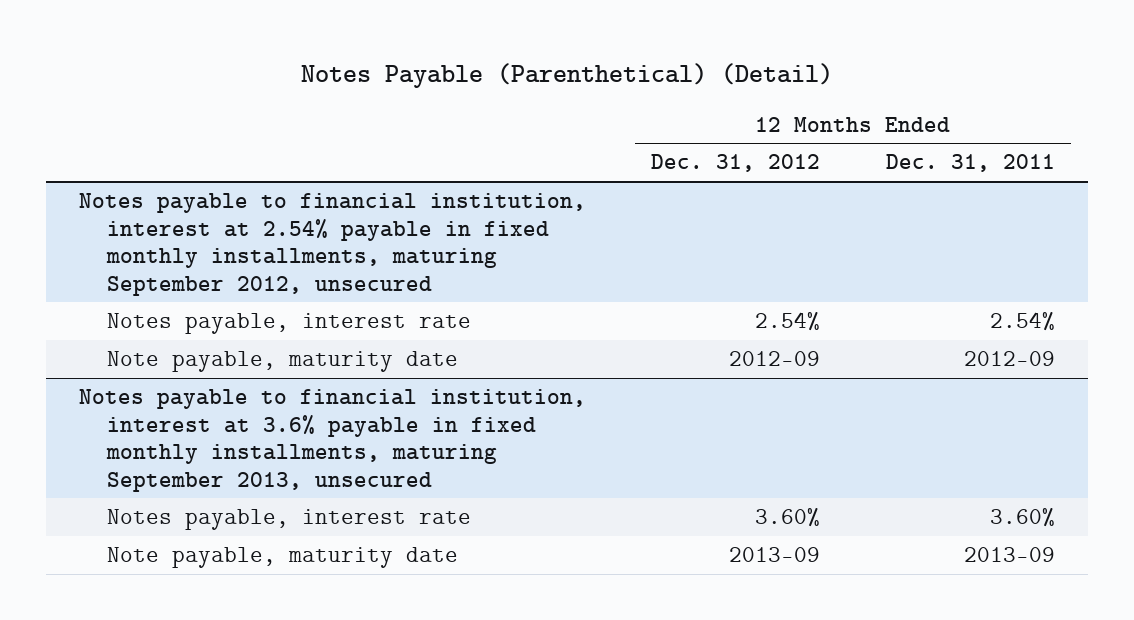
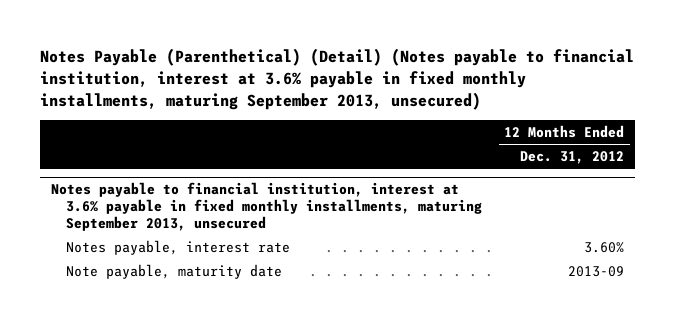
- Notes Payable (Parenthetical) (Detail)
+ Notes Payable (Parenthetical) (Detail) (Notes payable to financial institution, interest at 3.6% payable in fixed monthly installments, maturing September 2013, unsecured)
- | 12 Months Ended Dec. 31, 2012 | 12 Months Ended Dec. 31, 2011
+ | 12 Months Ended Dec. 31, 2012
- Notes payable to financial institution, interest at 2.54% payable in fixed monthly installments, maturing September 2012, unsecured
- Notes payable, interest rate | 2.54% | 2.54%
- Note payable, maturity date | 2012-09 | 2012-09

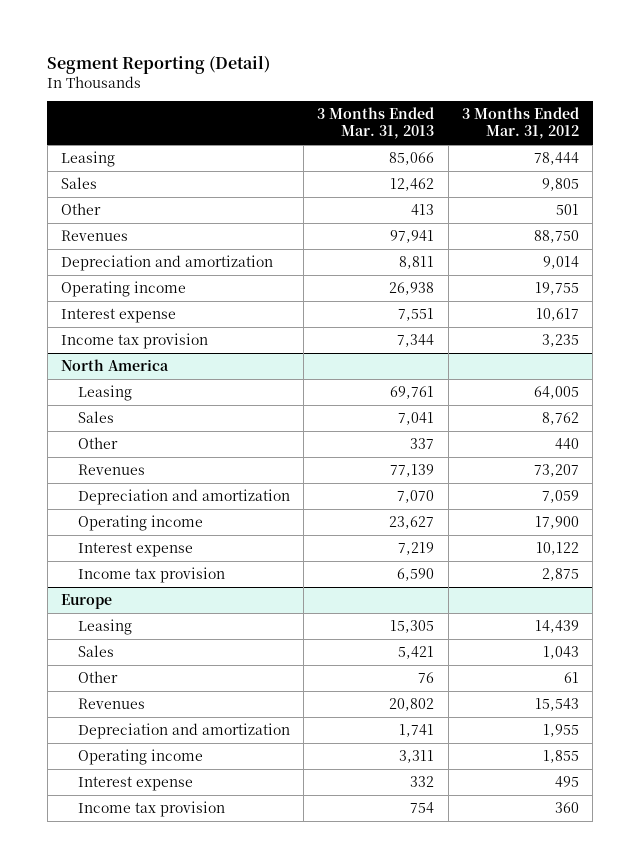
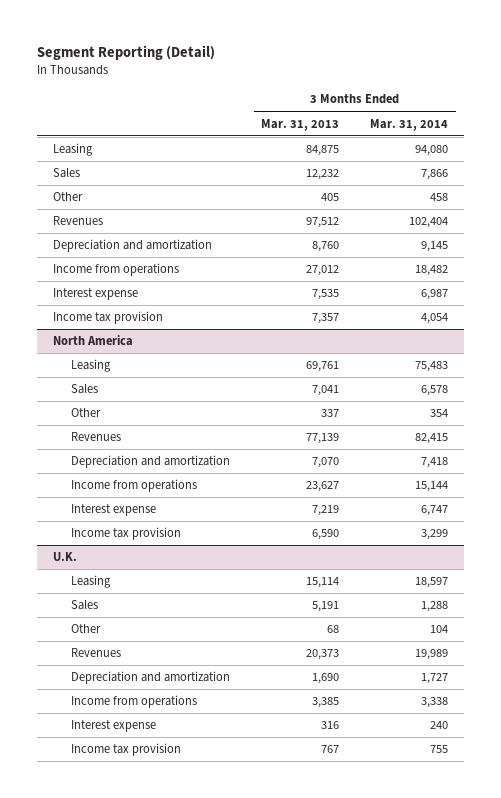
- | 3 Months Ended Mar. 31, 2013 | 3 Months Ended Mar. 31, 2012
+ | 3 Months Ended Mar. 31, 2013 | 3 Months Ended Mar. 31, 2014
- Leasing | 85,066 | 78,444
- Sales | 12,462 | 9,805
- Other | 413 | 501
- Revenues | 97,941 | 88,750
- Depreciation and amortization | 8,811 | 9,014
- Operating income | 26,938 | 19,755
- Interest expense | 7,551 | 10,617
- Income tax provision | 7,344 | 3,235
+ Leasing | 84,875 | 94,080
+ Sales | 12,232 | 7,866
+ Other | 405 | 458
+ Revenues | 97,512 | 102,404
+ Depreciation and amortization | 8,760 | 9,145
+ Income from operations | 27,012 | 18,482
+ Interest expense | 7,535 | 6,987
+ Income tax provision | 7,357 | 4,054
@ North America
- Operating income | 23,627 | 17,900
+ Income from operations | 23,627 | 15,144
- Europe
- Leasing | 15,305 | 14,439
- Sales | 5,421 | 1,043
- Other | 76 | 61
- Revenues | 20,802 | 15,543
- Depreciation and amortization | 1,741 | 1,955
- Operating income | 3,311 | 1,855
- Interest expense | 332 | 495
- Income tax provision | 754 | 360
+ U.K.
+ Leasing | 15,114 | 18,597
+ Sales | 5,191 | 1,288
+ Other | 68 | 104
+ Revenues | 20,373 | 19,989
+ Depreciation and amortization | 1,690 | 1,727
+ Income from operations | 3,385 | 3,338
+ Interest expense | 316 | 240
+ Income tax provision | 767 | 755

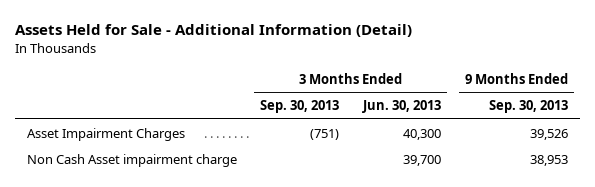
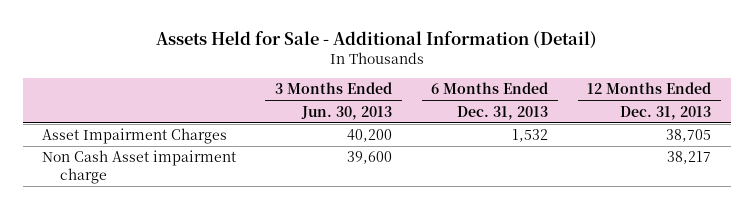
- | 3 Months Ended Sep. 30, 2013 | 3 Months Ended Jun. 30, 2013 | 9 Months Ended Sep. 30, 2013
+ | 3 Months Ended Jun. 30, 2013 | 6 Months Ended Dec. 31, 2013 | 12 Months Ended Dec. 31, 2013
- Asset Impairment Charges | (751) | 40,300 | 39,526
- Non Cash Asset impairment charge | | 39,700 | 38,953
+ Asset Impairment Charges | 40,200 | 1,532 | 38,705
+ Non Cash Asset impairment charge | 39,600 | | 38,217

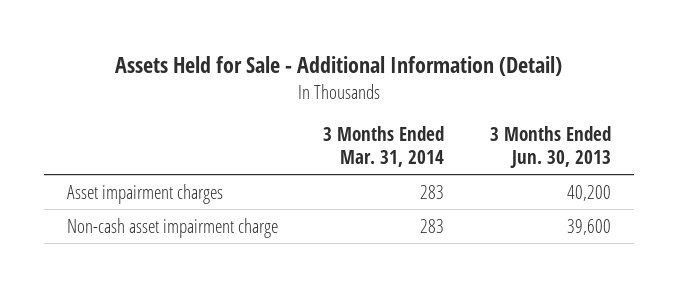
- | 3 Months Ended Jun. 30, 2013 | 6 Months Ended Dec. 31, 2013 | 12 Months Ended Dec. 31, 2013
+ | 3 Months Ended Mar. 31, 2014 | 3 Months Ended Jun. 30, 2013
- Asset Impairment Charges | 40,200 | 1,532 | 38,705
- Non Cash Asset impairment charge | 39,600 | | 38,217
+ Asset impairment charges | 283 | 40,200
+ Non-cash asset impairment charge | 283 | 39,600

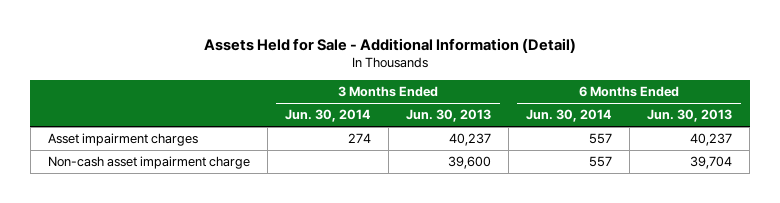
- | 3 Months Ended Mar. 31, 2014 | 3 Months Ended Jun. 30, 2013
+ | 3 Months Ended Jun. 30, 2014 | 3 Months Ended Jun. 30, 2013 | 6 Months Ended Jun. 30, 2014 | 6 Months Ended Jun. 30, 2013
- Asset impairment charges | 283 | 40,200
+ Asset impairment charges | 274 | 40,237 | 557 | 40,237

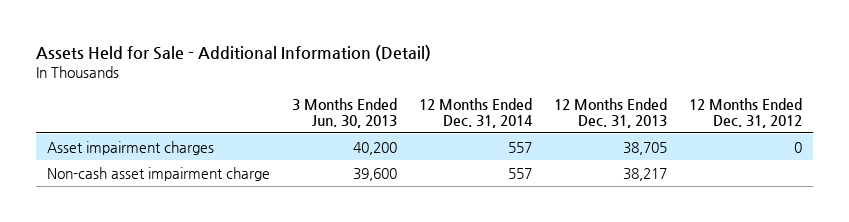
- | 3 Months Ended Jun. 30, 2014 | 3 Months Ended Jun. 30, 2013 | 6 Months Ended Jun. 30, 2014 | 6 Months Ended Jun. 30, 2013
+ | 3 Months Ended Jun. 30, 2013 | 12 Months Ended Dec. 31, 2014 | 12 Months Ended Dec. 31, 2013 | 12 Months Ended Dec. 31, 2012
- Asset impairment charges | 274 | 40,237 | 557 | 40,237
+ Asset impairment charges | 40,200 | 557 | 38,705 | 0

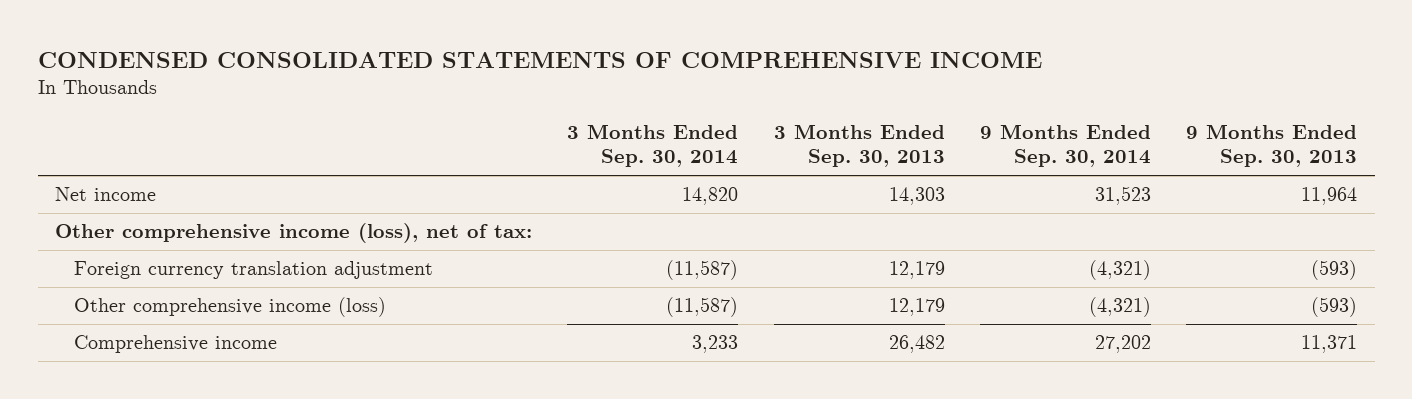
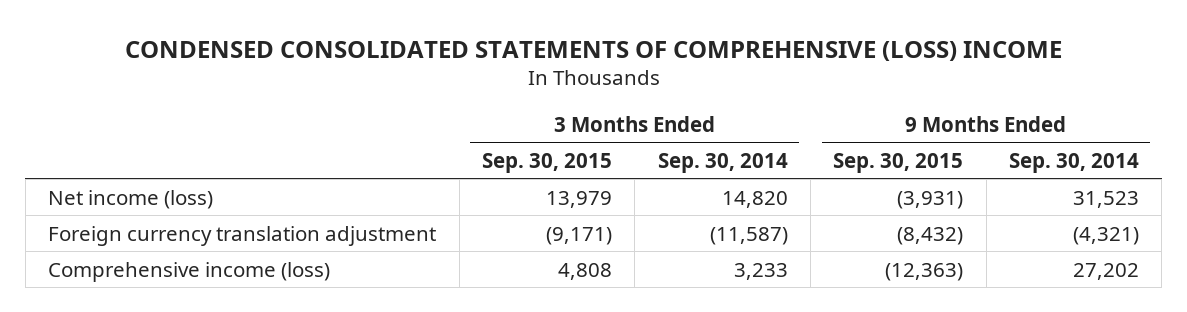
- CONDENSED CONSOLIDATED STATEMENTS OF COMPREHENSIVE INCOME
+ CONDENSED CONSOLIDATED STATEMENTS OF COMPREHENSIVE (LOSS) INCOME
- | 3 Months Ended Sep. 30, 2014 | 3 Months Ended Sep. 30, 2013 | 9 Months Ended Sep. 30, 2014 | 9 Months Ended Sep. 30, 2013
+ | 3 Months Ended Sep. 30, 2015 | 3 Months Ended Sep. 30, 2014 | 9 Months Ended Sep. 30, 2015 | 9 Months Ended Sep. 30, 2014
- Net income | 14,820 | 14,303 | 31,523 | 11,964
- Other comprehensive income (loss), net of tax:
+ Net income (loss) | 13,979 | 14,820 | (3,931) | 31,523
- Other comprehensive income (loss) | (11,587) | 12,179 | (4,321) | (593)
- Comprehensive income | 3,233 | 26,482 | 27,202 | 11,371
+ Comprehensive income (loss) | 4,808 | 3,233 | (12,363) | 27,202

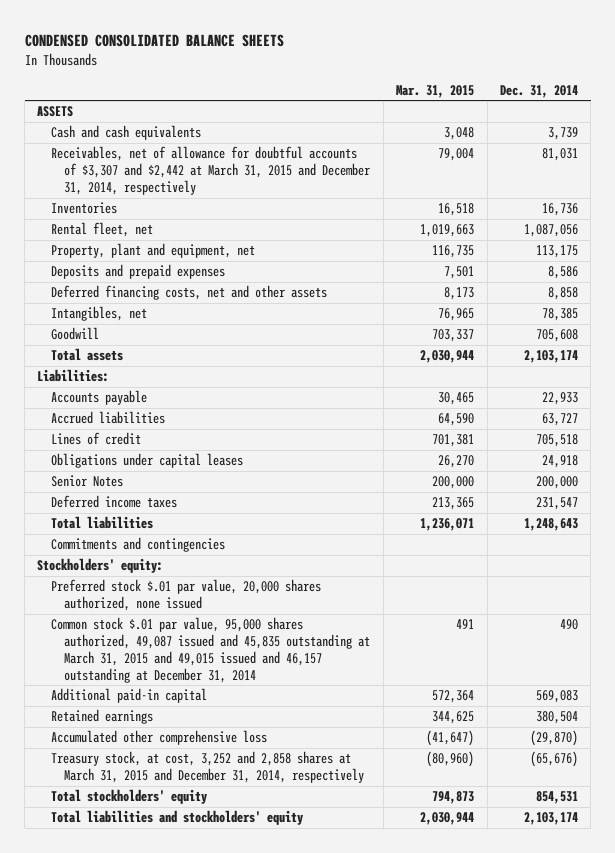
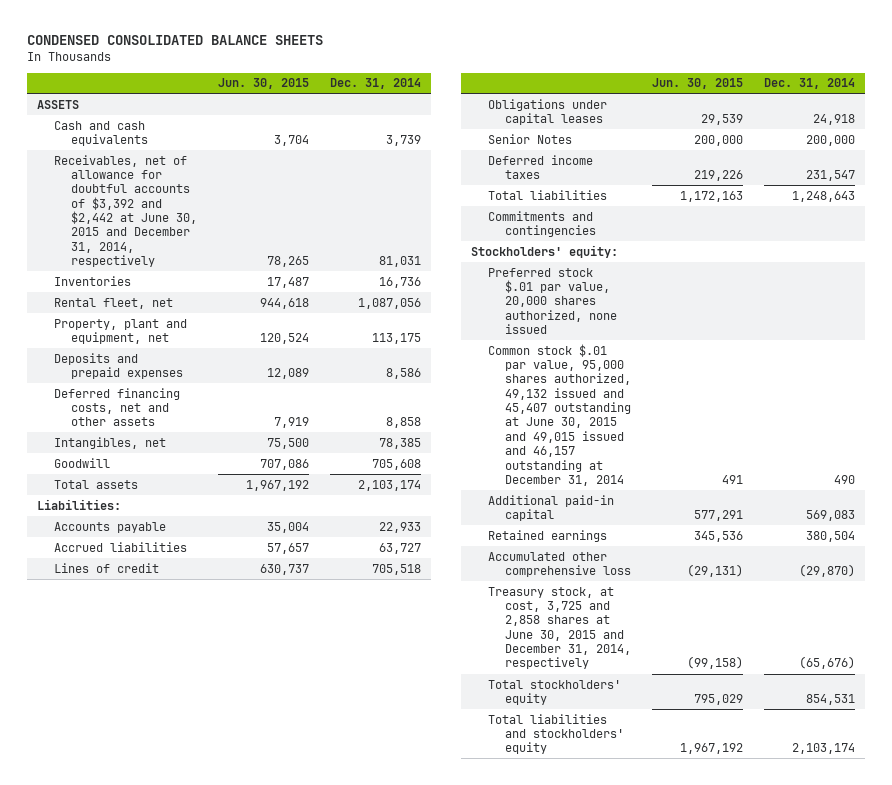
- | Mar. 31, 2015 | Dec. 31, 2014
+ | Jun. 30, 2015 | Dec. 31, 2014
- Receivables, net of allowance for doubtful accounts of $3,307 and $2,442 at March 31, 2015 and December 31, 2014, respectively | 79,004 | 81,031
+ Receivables, net of allowance for doubtful accounts of $3,392 and $2,442 at June 30, 2015 and December 31, 2014, respectively | 78,265 | 81,031
- Common stock $.01 par value, 95,000 shares authorized, 49,087 issued and 45,835 outstanding at March 31, 2015 and 49,015 issued and 46,157 outstanding at December 31, 2014 | 491 | 490
+ Common stock $.01 par value, 95,000 shares authorized, 49,132 issued and 45,407 outstanding at June 30, 2015 and 49,015 issued and 46,157 outstanding at December 31, 2014 | 491 | 490
- Treasury stock, at cost, 3,252 and 2,858 shares at March 31, 2015 and December 31, 2014, respectively | (80,960) | (65,676)
+ Treasury stock, at cost, 3,725 and 2,858 shares at June 30, 2015 and December 31, 2014, respectively | (99,158) | (65,676)

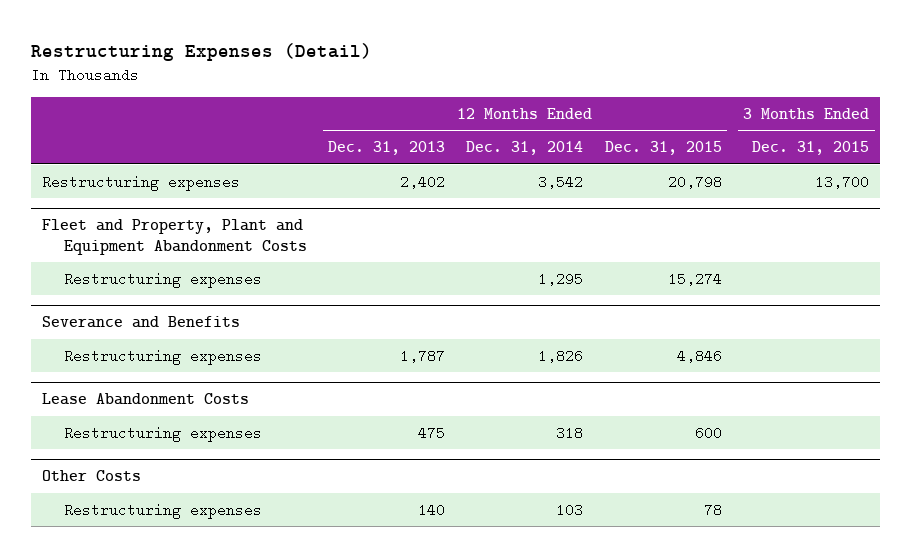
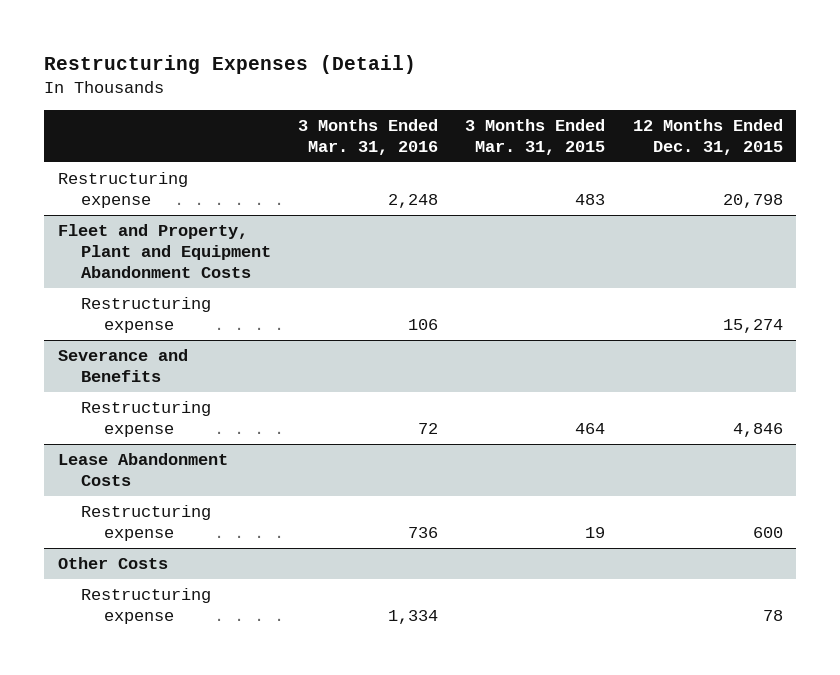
- | 12 Months Ended Dec. 31, 2013 | 12 Months Ended Dec. 31, 2014 | 12 Months Ended Dec. 31, 2015 | 3 Months Ended Dec. 31, 2015
+ | 3 Months Ended Mar. 31, 2016 | 3 Months Ended Mar. 31, 2015 | 12 Months Ended Dec. 31, 2015
- Restructuring expenses | 2,402 | 3,542 | 20,798 | 13,700
+ Restructuring expense | 2,248 | 483 | 20,798
@ Fleet and Property, Plant and Equipment Abandonment Costs
- Restructuring expenses | | 1,295 | 15,274 |
+ Restructuring expense | 106 | | 15,274
@ Severance and Benefits
- Restructuring expenses | 1,787 | 1,826 | 4,846 |
+ Restructuring expense | 72 | 464 | 4,846
@ Lease Abandonment Costs
- Restructuring expenses | 475 | 318 | 600 |
+ Restructuring expense | 736 | 19 | 600
@ Other Costs
- Restructuring expenses | 140 | 103 | 78 |
+ Restructuring expense | 1,334 | | 78

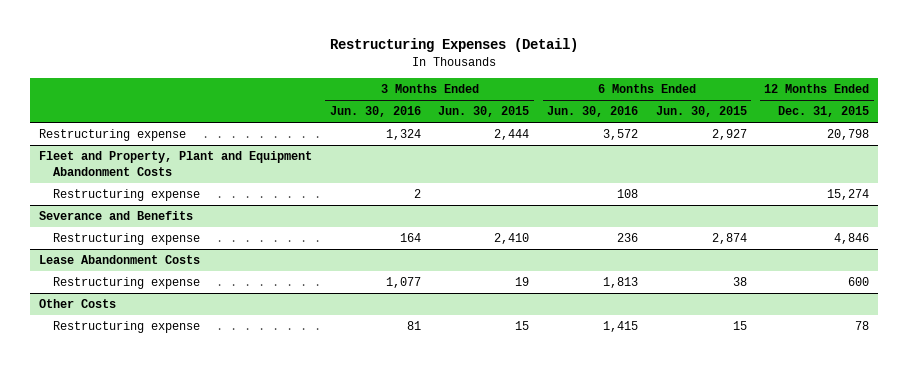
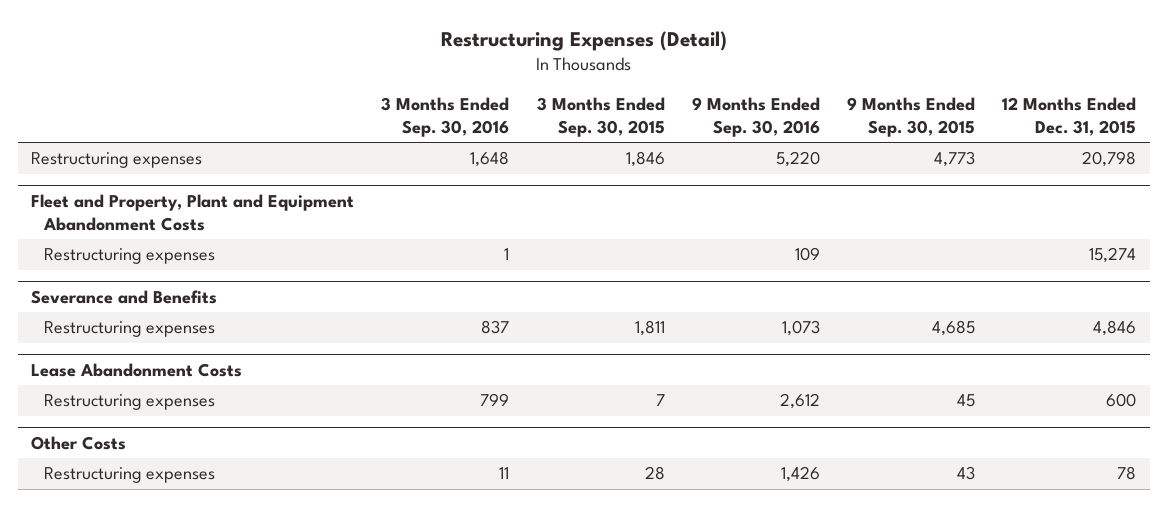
- | 3 Months Ended Jun. 30, 2016 | 3 Months Ended Jun. 30, 2015 | 6 Months Ended Jun. 30, 2016 | 6 Months Ended Jun. 30, 2015 | 12 Months Ended Dec. 31, 2015
+ | 3 Months Ended Sep. 30, 2016 | 3 Months Ended Sep. 30, 2015 | 9 Months Ended Sep. 30, 2016 | 9 Months Ended Sep. 30, 2015 | 12 Months Ended Dec. 31, 2015
- Restructuring expense | 1,324 | 2,444 | 3,572 | 2,927 | 20,798
+ Restructuring expenses | 1,648 | 1,846 | 5,220 | 4,773 | 20,798
@ Fleet and Property, Plant and Equipment Abandonment Costs
- Restructuring expense | 2 | | 108 | | 15,274
+ Restructuring expenses | 1 | | 109 | | 15,274
@ Severance and Benefits
- Restructuring expense | 164 | 2,410 | 236 | 2,874 | 4,846
+ Restructuring expenses | 837 | 1,811 | 1,073 | 4,685 | 4,846
@ Lease Abandonment Costs
- Restructuring expense | 1,077 | 19 | 1,813 | 38 | 600
+ Restructuring expenses | 799 | 7 | 2,612 | 45 | 600
@ Other Costs
- Restructuring expense | 81 | 15 | 1,415 | 15 | 78
+ Restructuring expenses | 11 | 28 | 1,426 | 43 | 78

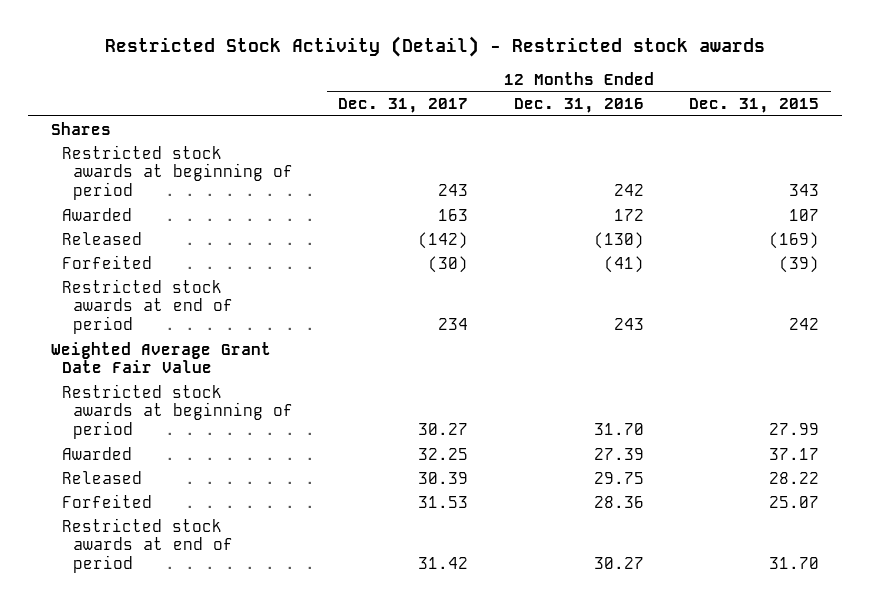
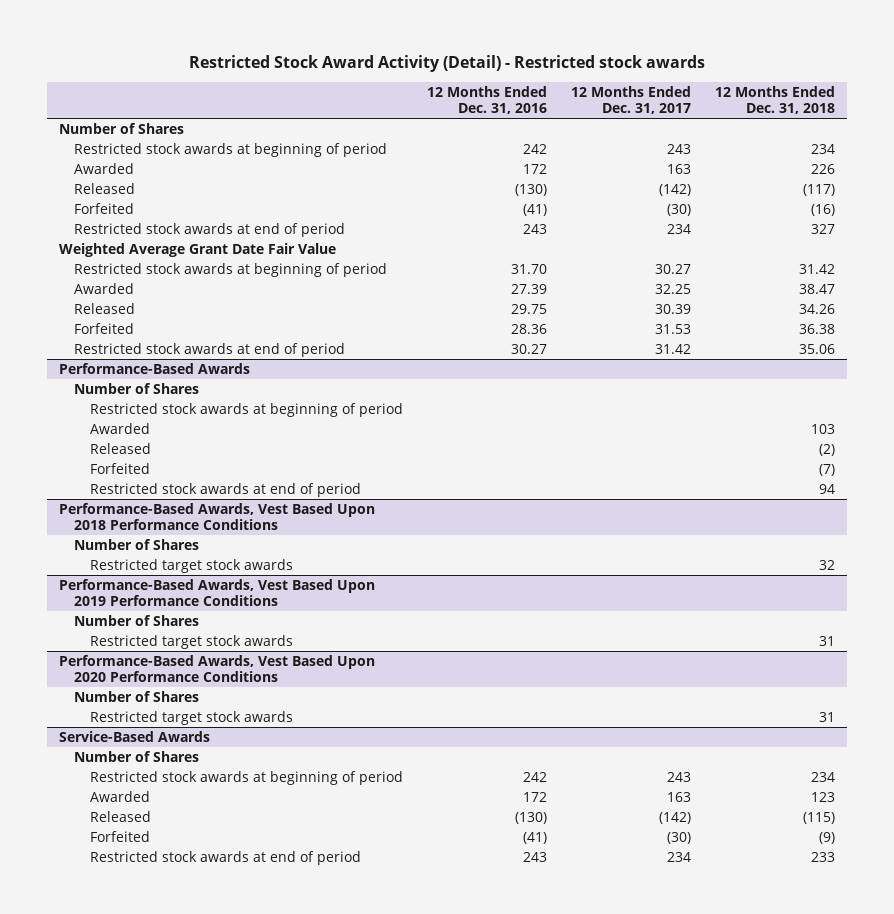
- Restricted Stock Activity (Detail) - Restricted stock awards
+ Restricted Stock Award Activity (Detail) - Restricted stock awards
- | 12 Months Ended Dec. 31, 2017 | 12 Months Ended Dec. 31, 2016 | 12 Months Ended Dec. 31, 2015
+ | 12 Months Ended Dec. 31, 2016 | 12 Months Ended Dec. 31, 2017 | 12 Months Ended Dec. 31, 2018
- Shares
+ Number of Shares
+ Performance-Based Awards
+ Number of Shares
+ Restricted stock awards at beginning of period
+ Awarded | | | 103
+ Released | | | (2)
+ Forfeited | | | (7)
+ Restricted stock awards at end of period | | | 94
+ Performance-Based Awards, Vest Based Upon 2018 Performance Conditions
+ Number of Shares
+ Restricted target stock awards | | | 32
+ Performance-Based Awards, Vest Based Upon 2019 Performance Conditions
+ Number of Shares
+ Restricted target stock awards | | | 31
+ Performance-Based Awards, Vest Based Upon 2020 Performance Conditions
+ Number of Shares
+ Restricted target stock awards | | | 31
+ Service-Based Awards
+ Number of Shares
+ Restricted stock awards at beginning of period | 242 | 243 | 234
+ Awarded | 172 | 163 | 123
+ Released | (130) | (142) | (115)
+ Forfeited | (41) | (30) | (9)
+ Restricted stock awards at end of period | 243 | 234 | 233

